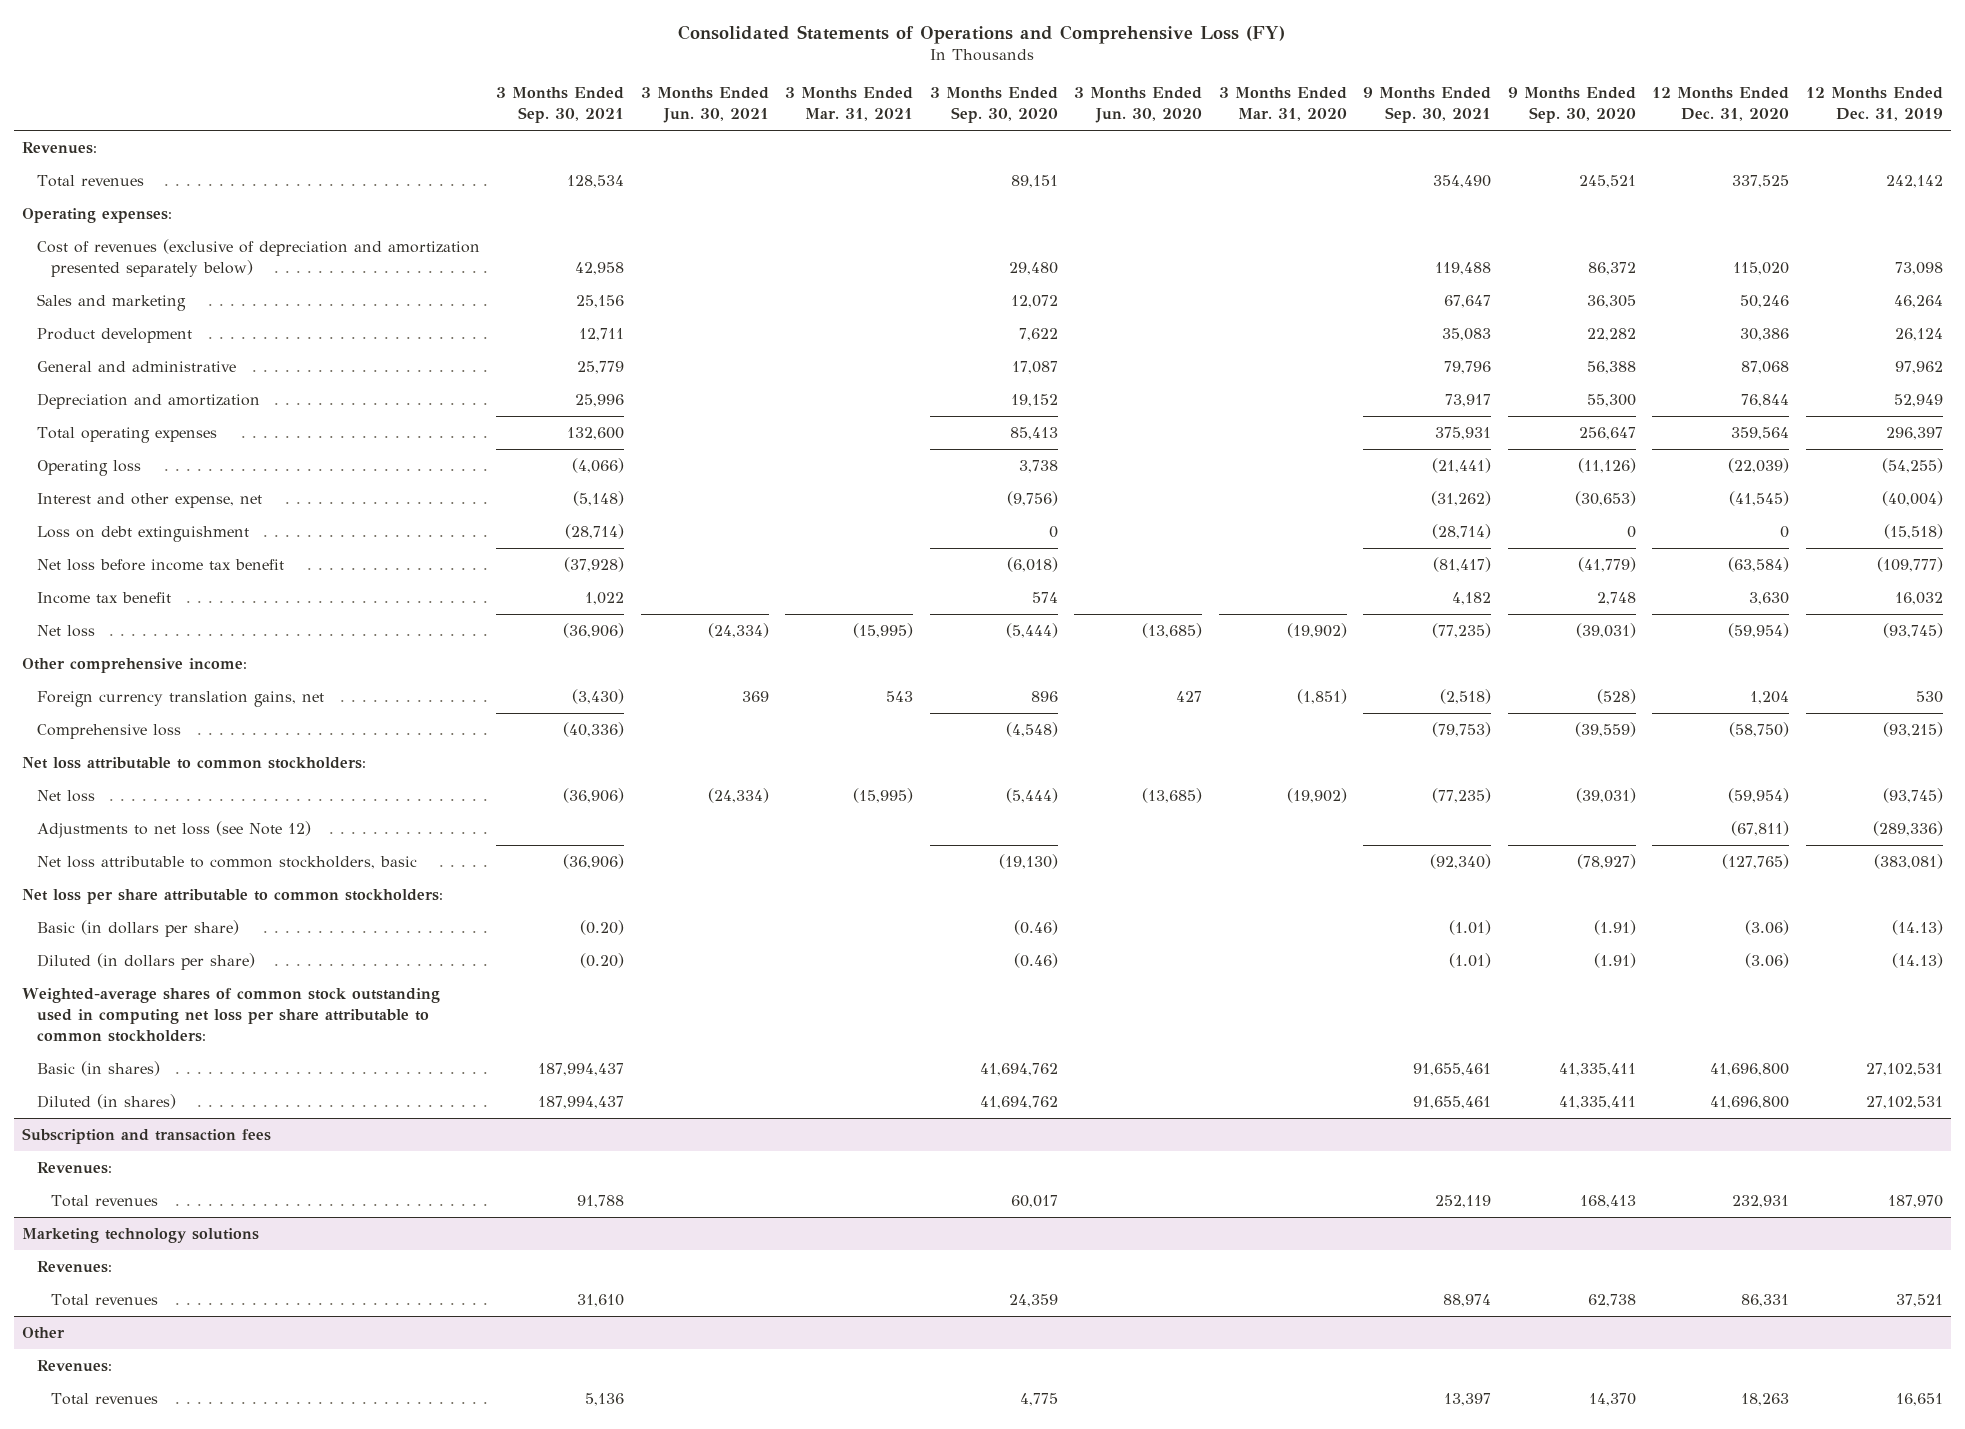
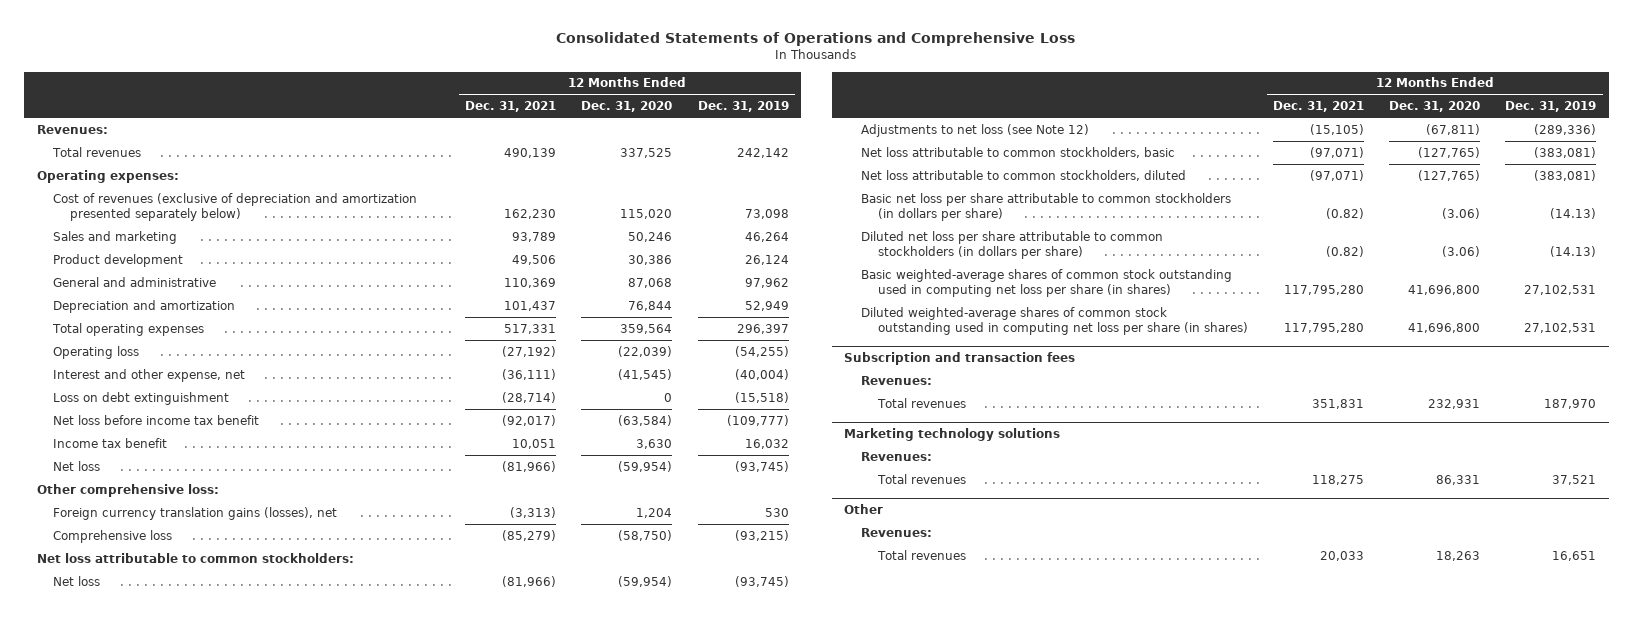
- Consolidated Statements of Operations and Comprehensive Loss (FY)
+ Consolidated Statements of Operations and Comprehensive Loss
- | 3 Months Ended Sep. 30, 2021 | 3 Months Ended Jun. 30, 2021 | 3 Months Ended Mar. 31, 2021 | 3 Months Ended Sep. 30, 2020 | 3 Months Ended Jun. 30, 2020 | 3 Months Ended Mar. 31, 2020 | 9 Months Ended Sep. 30, 2021 | 9 Months Ended Sep. 30, 2020 | 12 Months Ended Dec. 31, 2020 | 12 Months Ended Dec. 31, 2019
+ | 12 Months Ended Dec. 31, 2021 | 12 Months Ended Dec. 31, 2020 | 12 Months Ended Dec. 31, 2019
- Other comprehensive income:
- Foreign currency translation gains, net | (3,430) | 369 | 543 | 896 | 427 | (1,851) | (2,518) | (528) | 1,204 | 530
+ Other comprehensive loss:
+ Foreign currency translation gains (losses), net | (3,313) | 1,204 | 530
- Net loss per share attributable to common stockholders:
- Basic (in dollars per share) | (0.20) | | | (0.46) | | | (1.01) | (1.91) | (3.06) | (14.13)
- Diluted (in dollars per share) | (0.20) | | | (0.46) | | | (1.01) | (1.91) | (3.06) | (14.13)
- Weighted-average shares of common stock outstanding used in computing net loss per share attributable to common stockholders:
- Basic (in shares) | 187,994,437 | | | 41,694,762 | | | 91,655,461 | 41,335,411 | 41,696,800 | 27,102,531
- Diluted (in shares) | 187,994,437 | | | 41,694,762 | | | 91,655,461 | 41,335,411 | 41,696,800 | 27,102,531
+ Net loss attributable to common stockholders, diluted | (97,071) | (127,765) | (383,081)
+ Basic net loss per share attributable to common stockholders (in dollars per share) | (0.82) | (3.06) | (14.13)
+ Diluted net loss per share attributable to common stockholders (in dollars per share) | (0.82) | (3.06) | (14.13)
+ Basic weighted-average shares of common stock outstanding used in computing net loss per share (in shares) | 117,795,280 | 41,696,800 | 27,102,531
+ Diluted weighted-average shares of common stock outstanding used in computing net loss per share (in shares) | 117,795,280 | 41,696,800 | 27,102,531

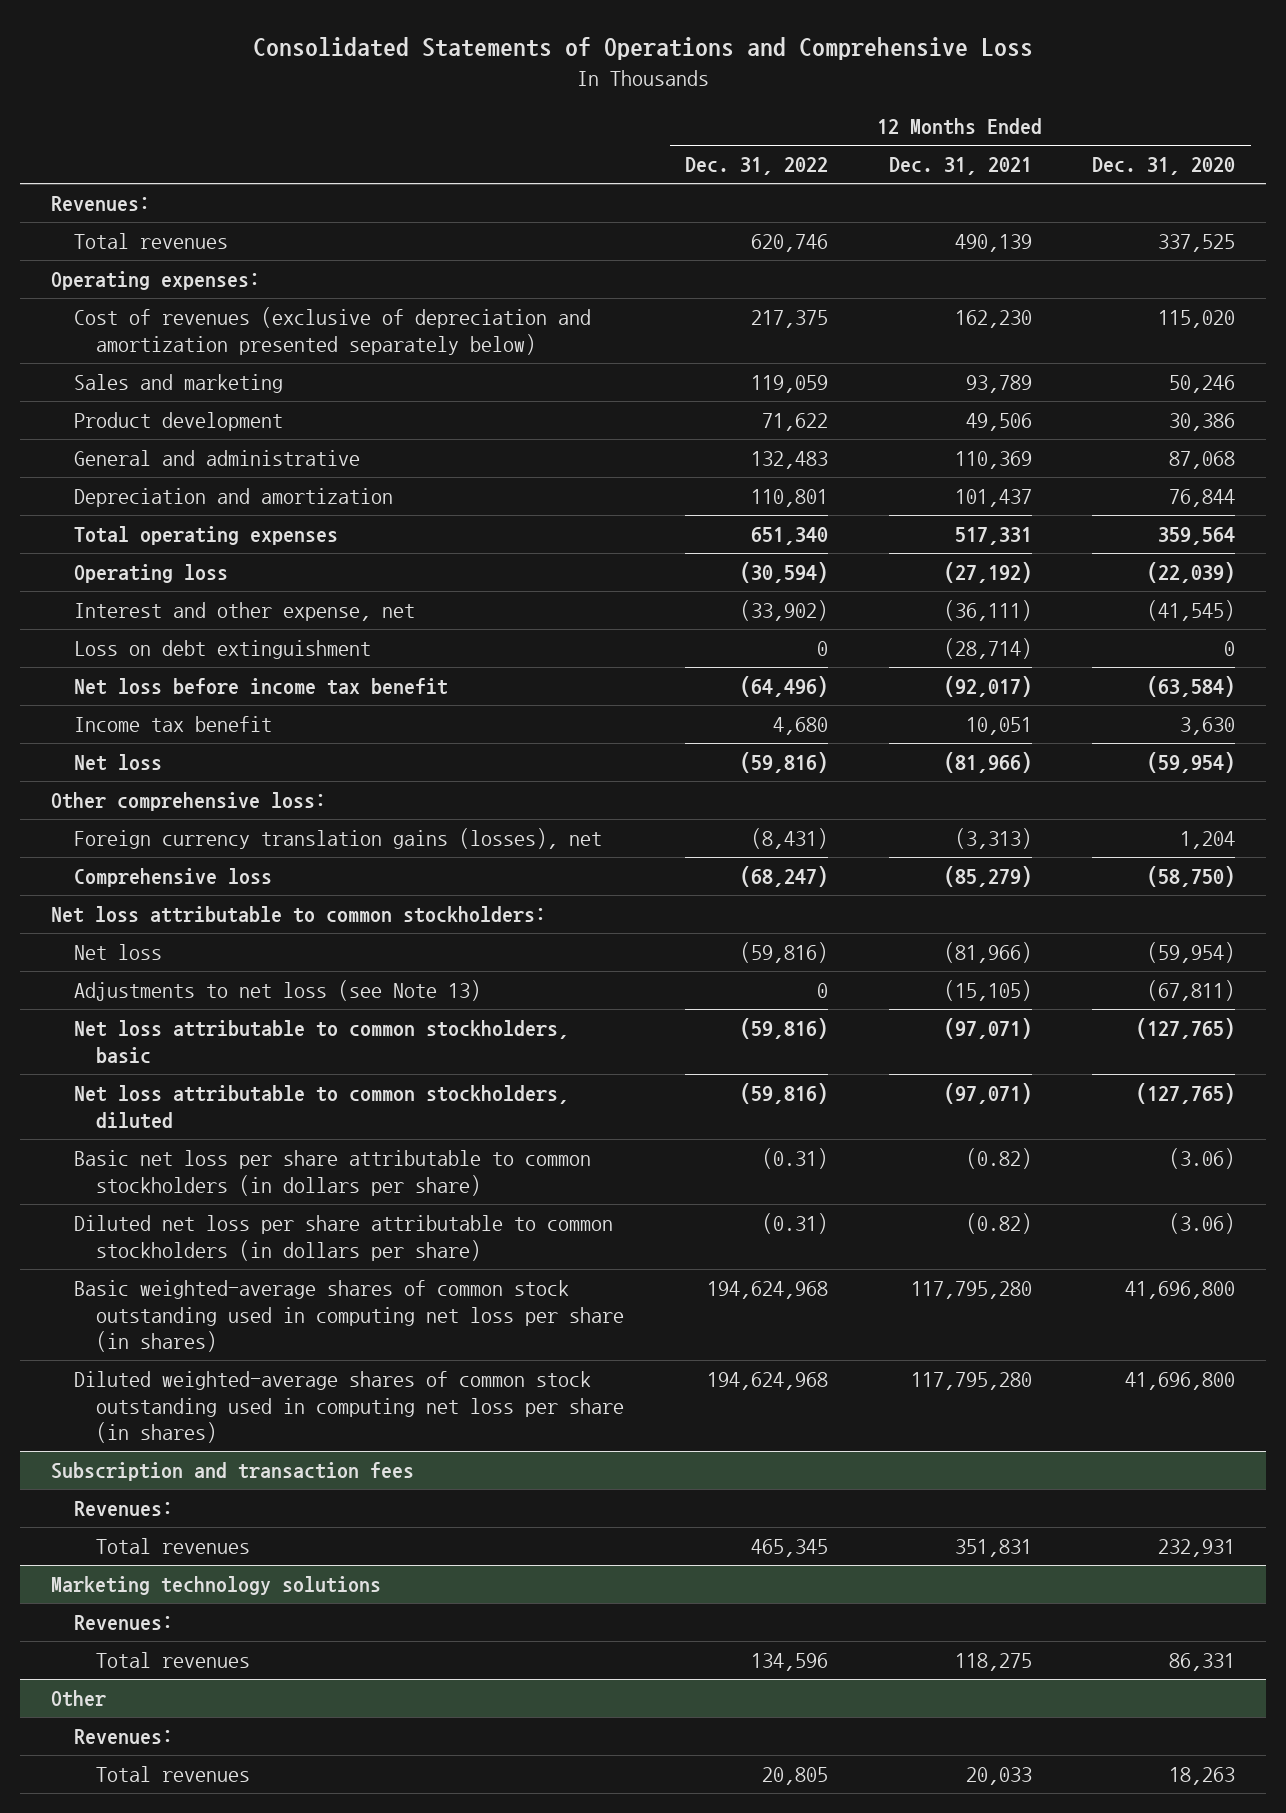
- | 12 Months Ended Dec. 31, 2021 | 12 Months Ended Dec. 31, 2020 | 12 Months Ended Dec. 31, 2019
+ | 12 Months Ended Dec. 31, 2022 | 12 Months Ended Dec. 31, 2021 | 12 Months Ended Dec. 31, 2020
- Adjustments to net loss (see Note 12) | (15,105) | (67,811) | (289,336)
+ Adjustments to net loss (see Note 13) | 0 | (15,105) | (67,811)

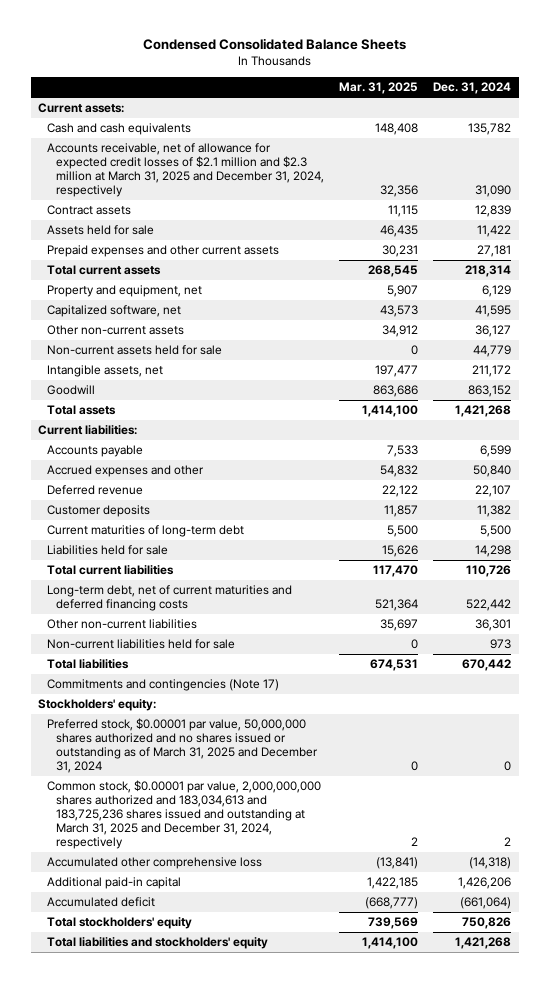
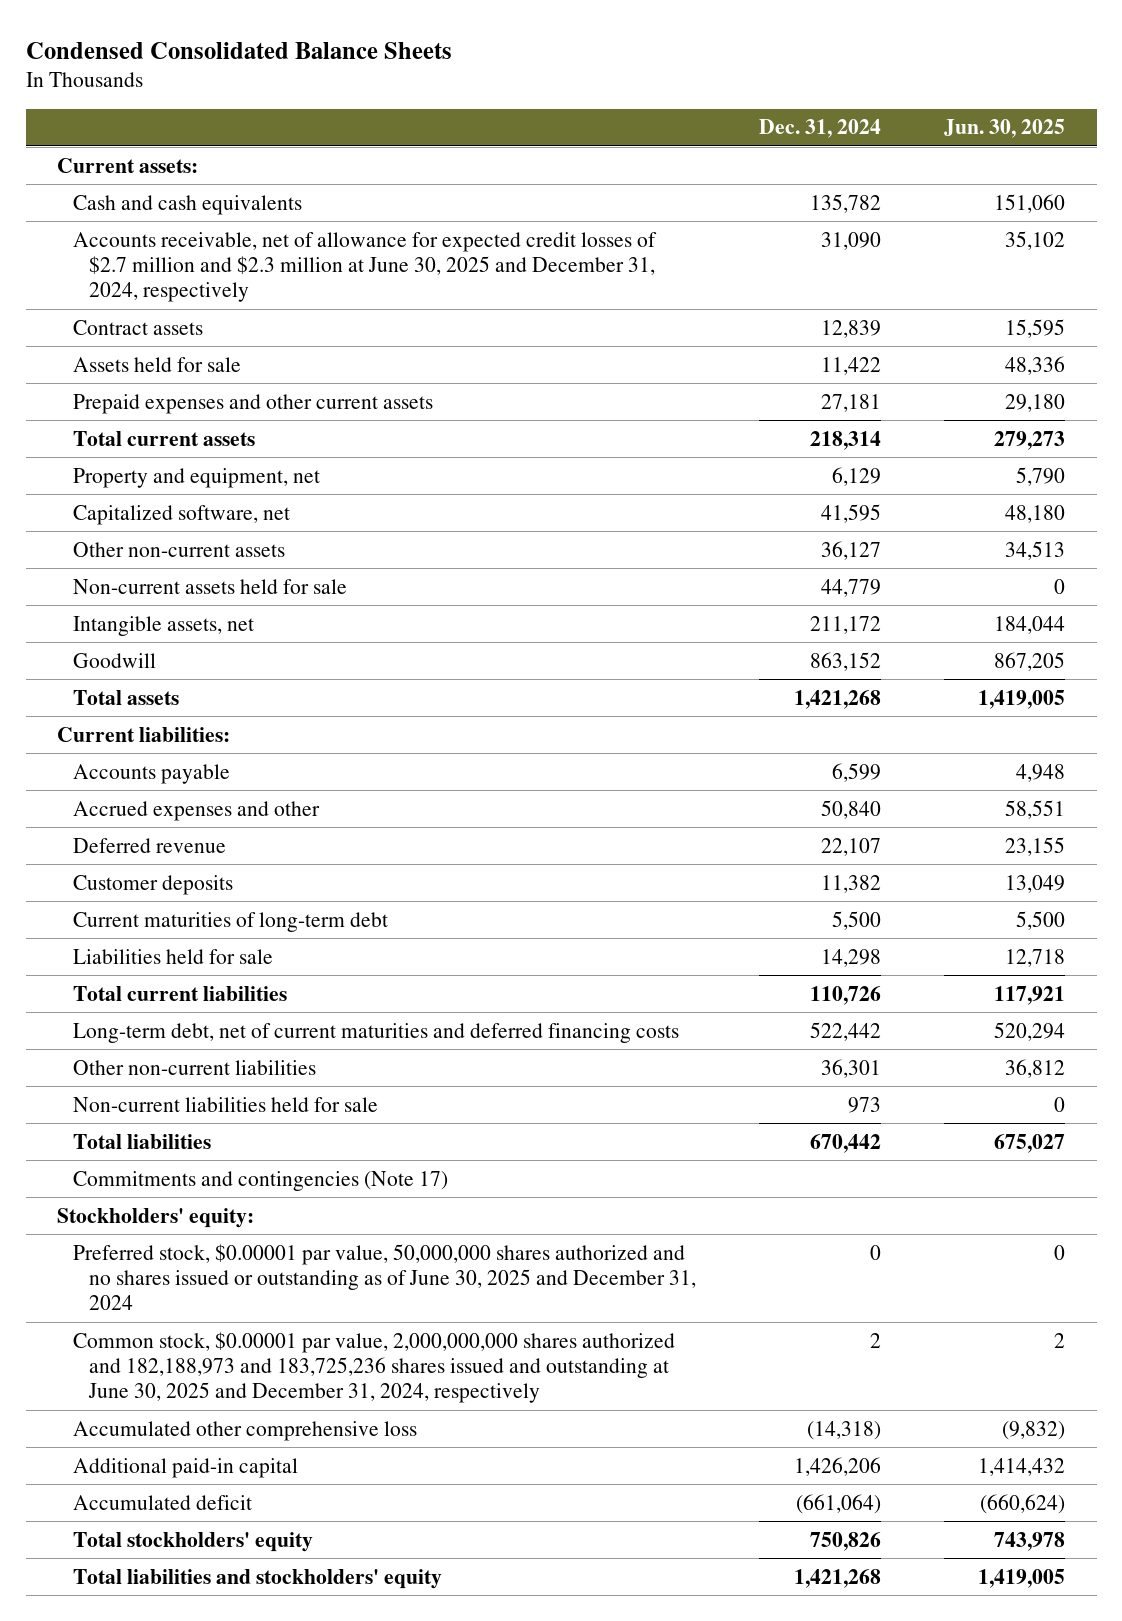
- | Mar. 31, 2025 | Dec. 31, 2024
+ | Dec. 31, 2024 | Jun. 30, 2025
- Accounts receivable, net of allowance for expected credit losses of $2.1 million and $2.3 million at March 31, 2025 and December 31, 2024, respectively | 32,356 | 31,090
+ Accounts receivable, net of allowance for expected credit losses of $2.7 million and $2.3 million at June 30, 2025 and December 31, 2024, respectively | 31,090 | 35,102
- Preferred stock, $0.00001 par value, 50,000,000 shares authorized and no shares issued or outstanding as of March 31, 2025 and December 31, 2024 | 0 | 0
- Common stock, $0.00001 par value, 2,000,000,000 shares authorized and 183,034,613 and 183,725,236 shares issued and outstanding at March 31, 2025 and December 31, 2024, respectively | 2 | 2
+ Preferred stock, $0.00001 par value, 50,000,000 shares authorized and no shares issued or outstanding as of June 30, 2025 and December 31, 2024 | 0 | 0
+ Common stock, $0.00001 par value, 2,000,000,000 shares authorized and 182,188,973 and 183,725,236 shares issued and outstanding at June 30, 2025 and December 31, 2024, respectively | 2 | 2

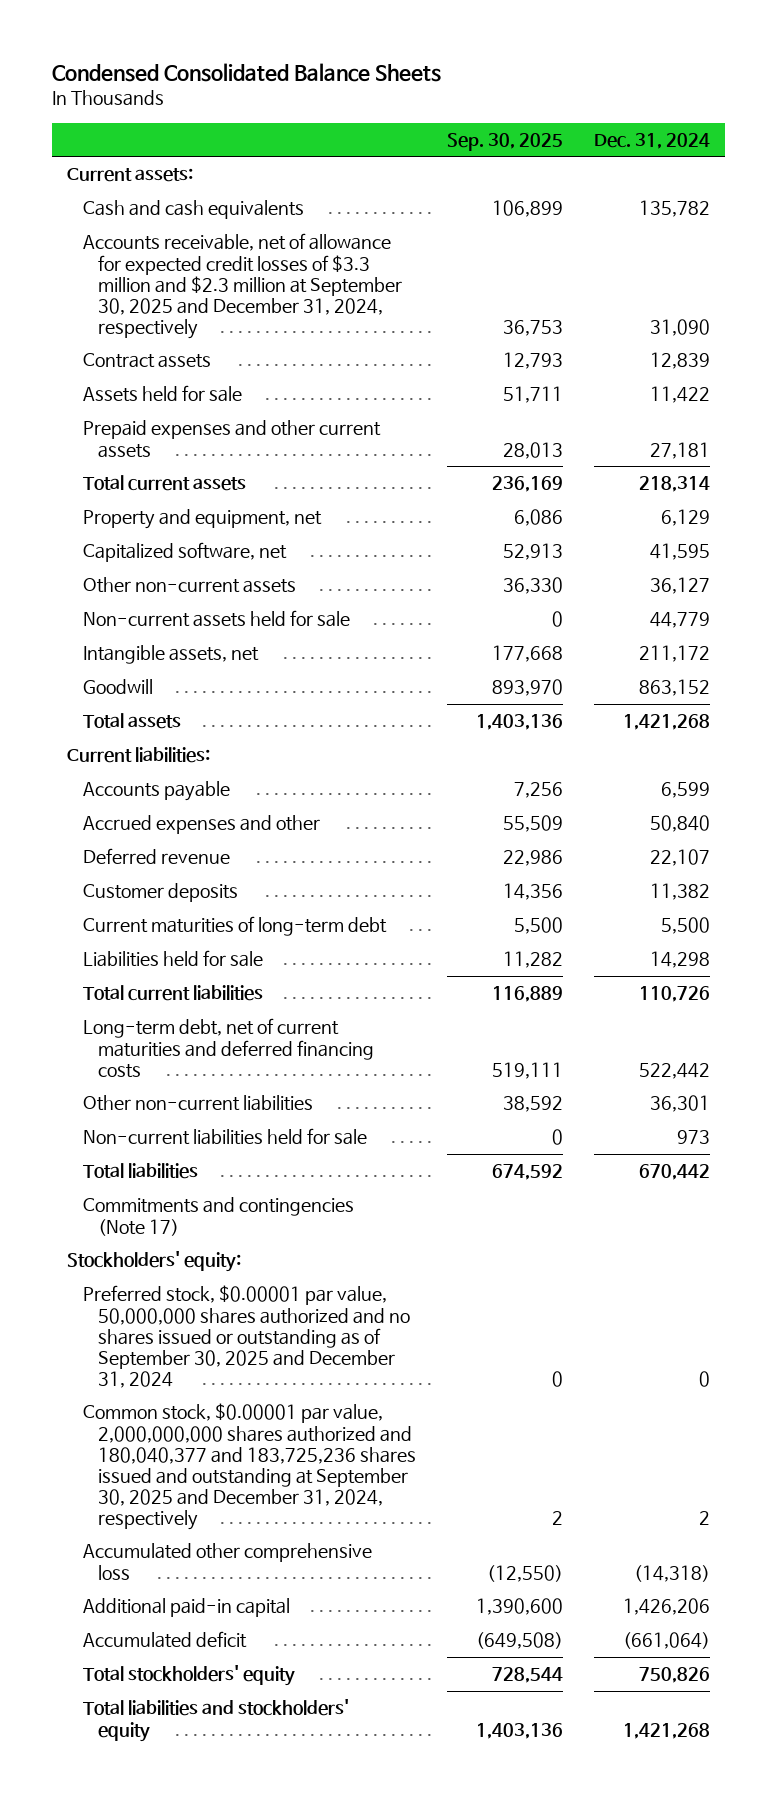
- | Dec. 31, 2024 | Jun. 30, 2025
+ | Sep. 30, 2025 | Dec. 31, 2024
- Accounts receivable, net of allowance for expected credit losses of $2.7 million and $2.3 million at June 30, 2025 and December 31, 2024, respectively | 31,090 | 35,102
+ Accounts receivable, net of allowance for expected credit losses of $3.3 million and $2.3 million at September 30, 2025 and December 31, 2024, respectively | 36,753 | 31,090
- Preferred stock, $0.00001 par value, 50,000,000 shares authorized and no shares issued or outstanding as of June 30, 2025 and December 31, 2024 | 0 | 0
- Common stock, $0.00001 par value, 2,000,000,000 shares authorized and 182,188,973 and 183,725,236 shares issued and outstanding at June 30, 2025 and December 31, 2024, respectively | 2 | 2
+ Preferred stock, $0.00001 par value, 50,000,000 shares authorized and no shares issued or outstanding as of September 30, 2025 and December 31, 2024 | 0 | 0
+ Common stock, $0.00001 par value, 2,000,000,000 shares authorized and 180,040,377 and 183,725,236 shares issued and outstanding at September 30, 2025 and December 31, 2024, respectively | 2 | 2

